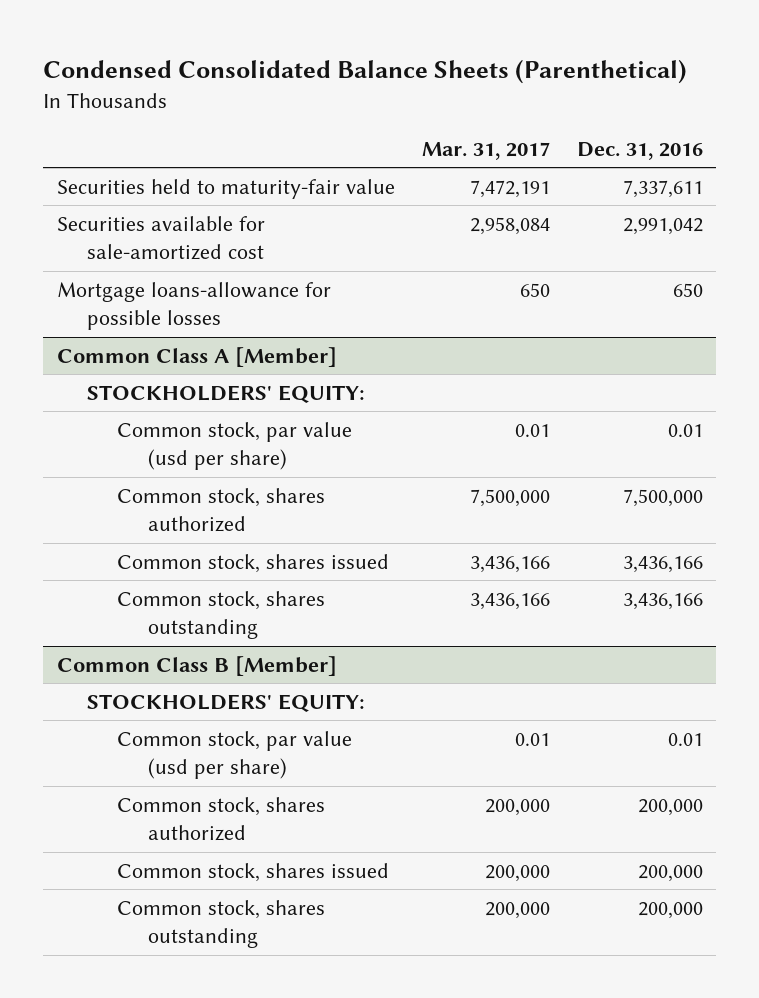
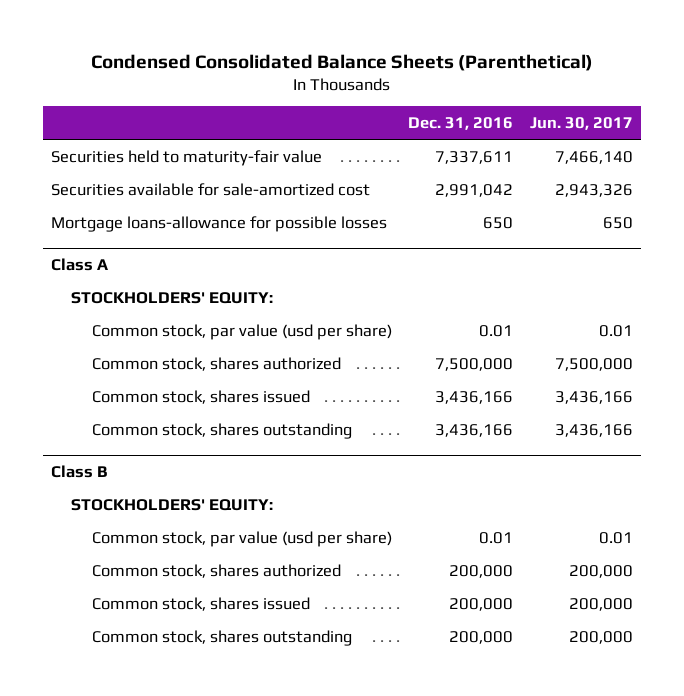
- | Mar. 31, 2017 | Dec. 31, 2016
+ | Dec. 31, 2016 | Jun. 30, 2017
- Common Class A [Member]
+ Class A
- Common Class B [Member]
+ Class B

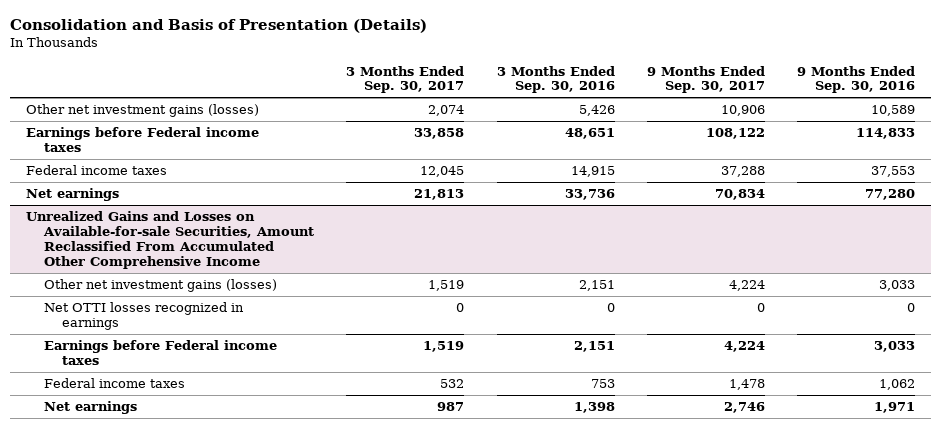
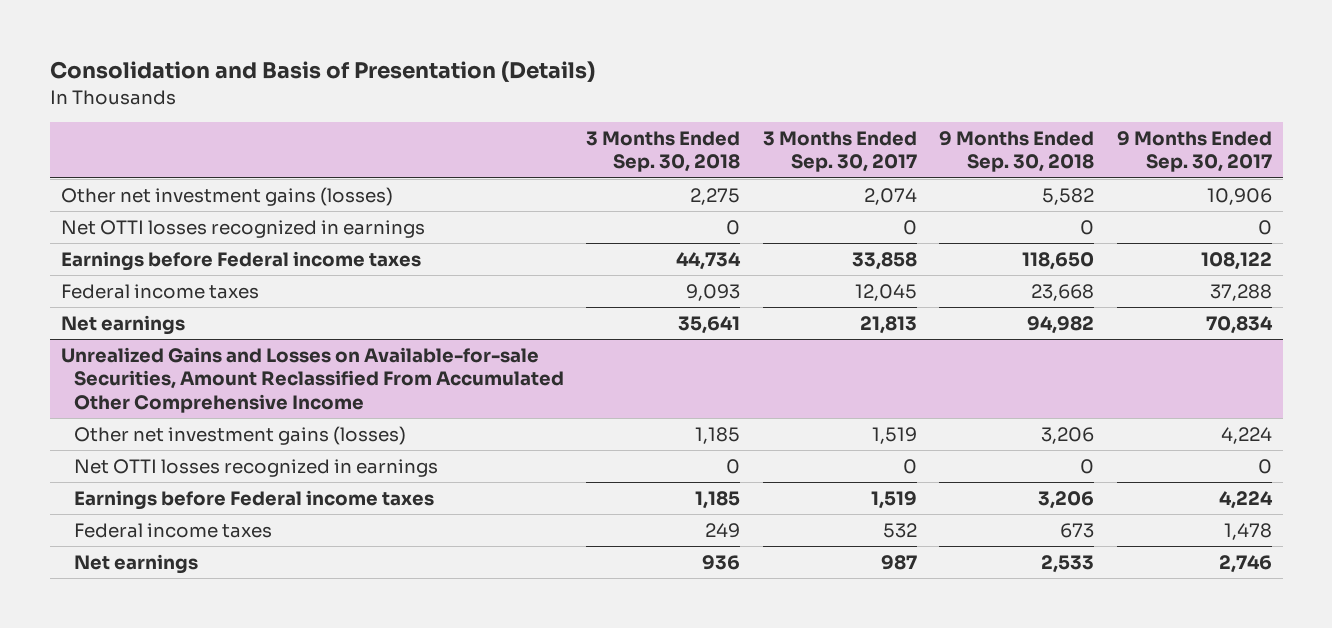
- | 3 Months Ended Sep. 30, 2017 | 3 Months Ended Sep. 30, 2016 | 9 Months Ended Sep. 30, 2017 | 9 Months Ended Sep. 30, 2016
+ | 3 Months Ended Sep. 30, 2018 | 3 Months Ended Sep. 30, 2017 | 9 Months Ended Sep. 30, 2018 | 9 Months Ended Sep. 30, 2017
+ Net OTTI losses recognized in earnings | 0 | 0 | 0 | 0

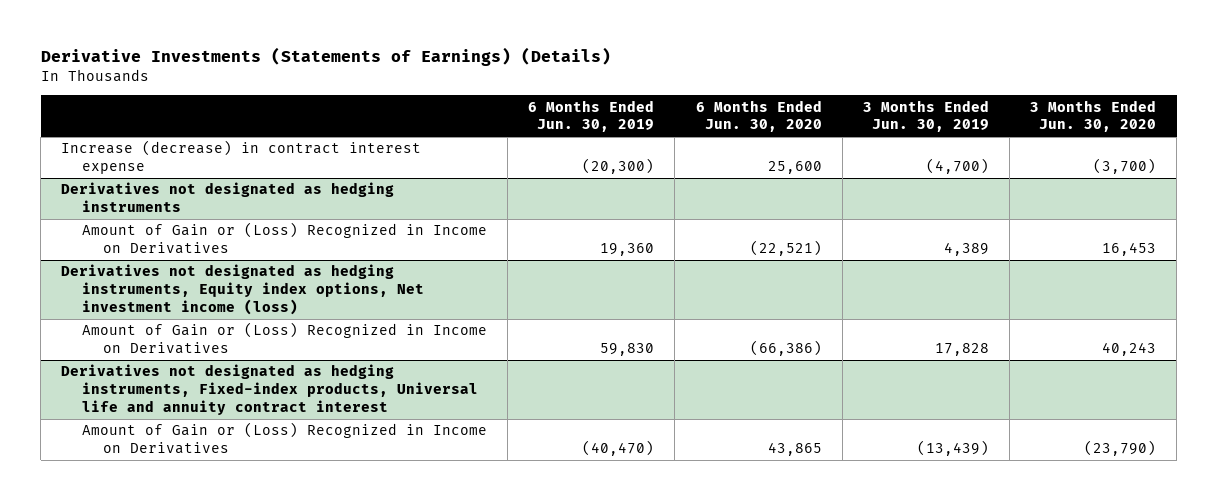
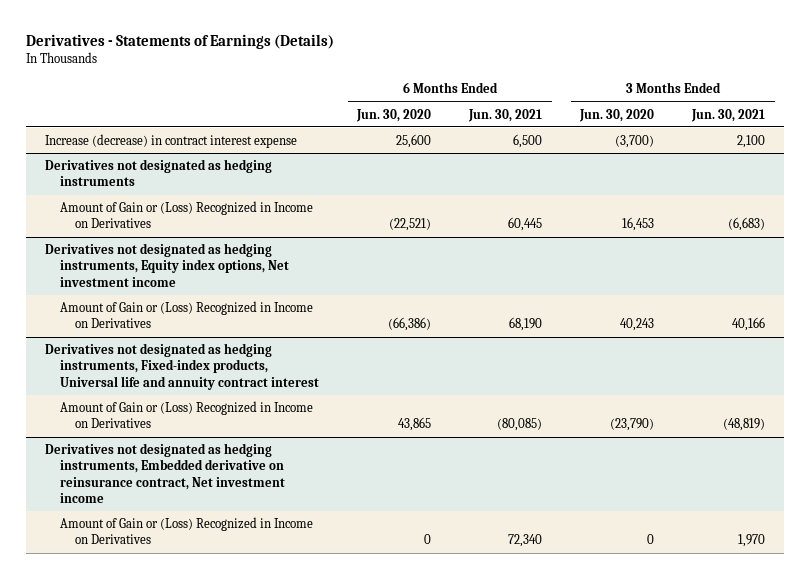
- Derivative Investments (Statements of Earnings) (Details)
+ Derivatives - Statements of Earnings (Details)
- | 6 Months Ended Jun. 30, 2019 | 6 Months Ended Jun. 30, 2020 | 3 Months Ended Jun. 30, 2019 | 3 Months Ended Jun. 30, 2020
+ | 6 Months Ended Jun. 30, 2020 | 6 Months Ended Jun. 30, 2021 | 3 Months Ended Jun. 30, 2020 | 3 Months Ended Jun. 30, 2021
- Derivatives not designated as hedging instruments, Equity index options, Net investment income (loss)
+ Derivatives not designated as hedging instruments, Equity index options, Net investment income
+ Derivatives not designated as hedging instruments, Embedded derivative on reinsurance contract, Net investment income
+ Amount of Gain or (Loss) Recognized in Income on Derivatives | 0 | 72,340 | 0 | 1,970

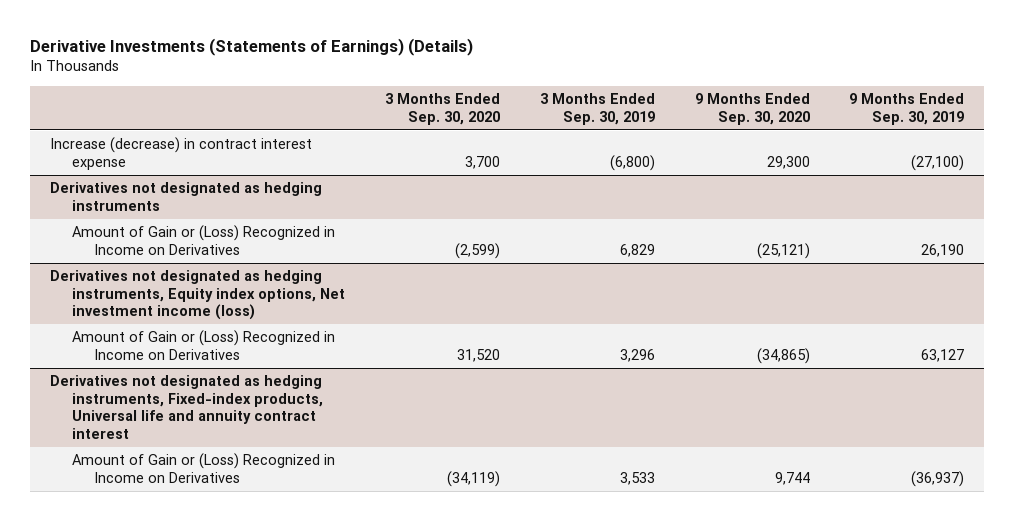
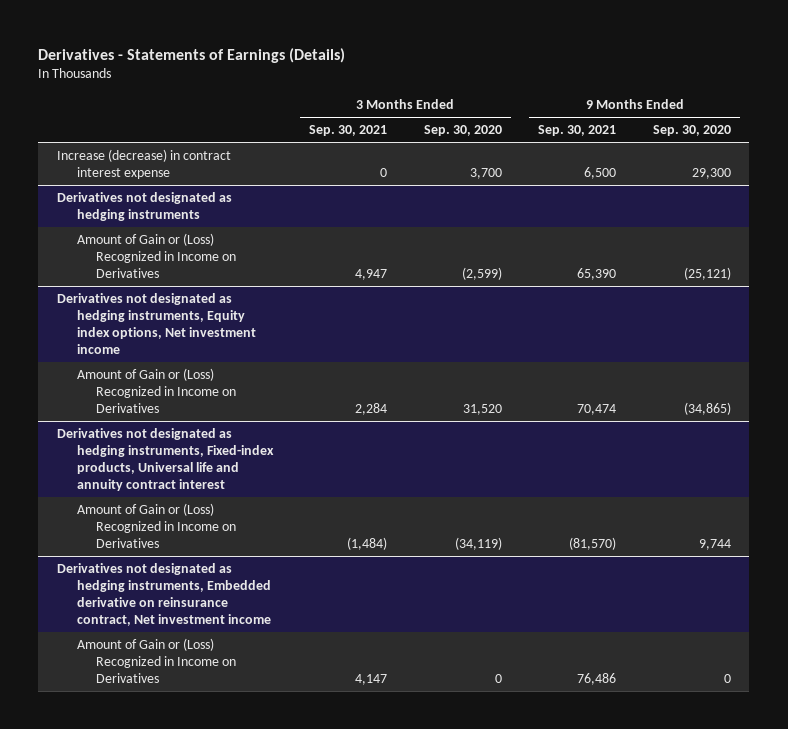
- Derivative Investments (Statements of Earnings) (Details)
+ Derivatives - Statements of Earnings (Details)
- | 3 Months Ended Sep. 30, 2020 | 3 Months Ended Sep. 30, 2019 | 9 Months Ended Sep. 30, 2020 | 9 Months Ended Sep. 30, 2019
+ | 3 Months Ended Sep. 30, 2021 | 3 Months Ended Sep. 30, 2020 | 9 Months Ended Sep. 30, 2021 | 9 Months Ended Sep. 30, 2020
- Derivatives not designated as hedging instruments, Equity index options, Net investment income (loss)
+ Derivatives not designated as hedging instruments, Equity index options, Net investment income
+ Derivatives not designated as hedging instruments, Embedded derivative on reinsurance contract, Net investment income
+ Amount of Gain or (Loss) Recognized in Income on Derivatives | 4,147 | 0 | 76,486 | 0

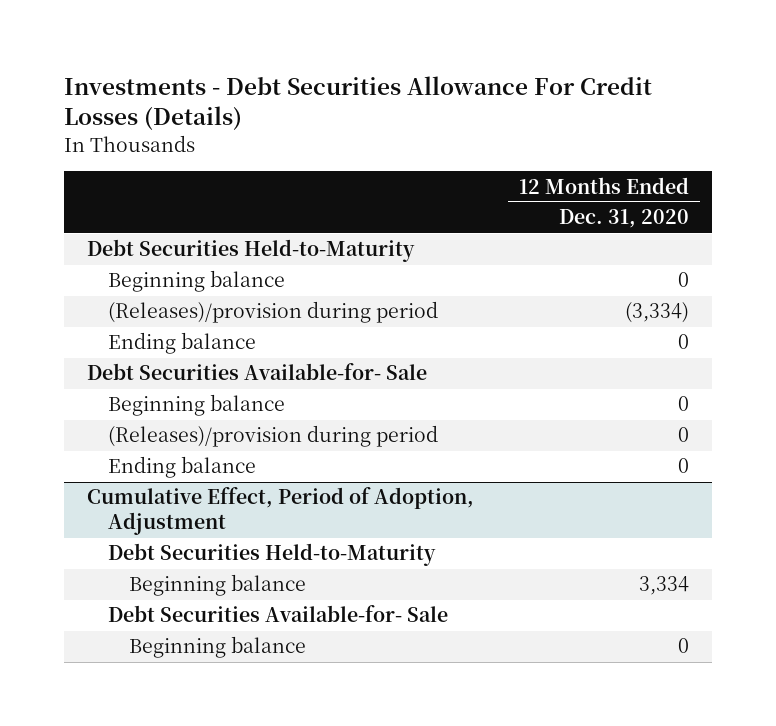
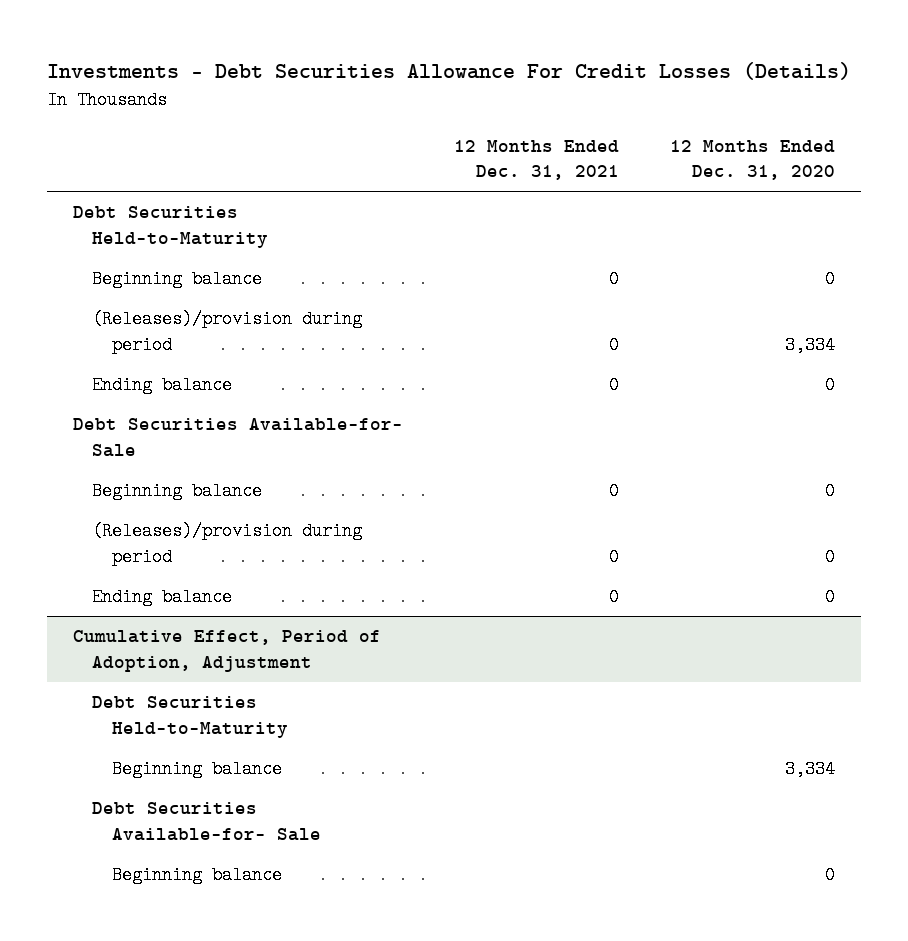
- | 12 Months Ended Dec. 31, 2020
+ | 12 Months Ended Dec. 31, 2021 | 12 Months Ended Dec. 31, 2020
- (Releases)/provision during period | (3,334)
+ (Releases)/provision during period | 0 | 3,334

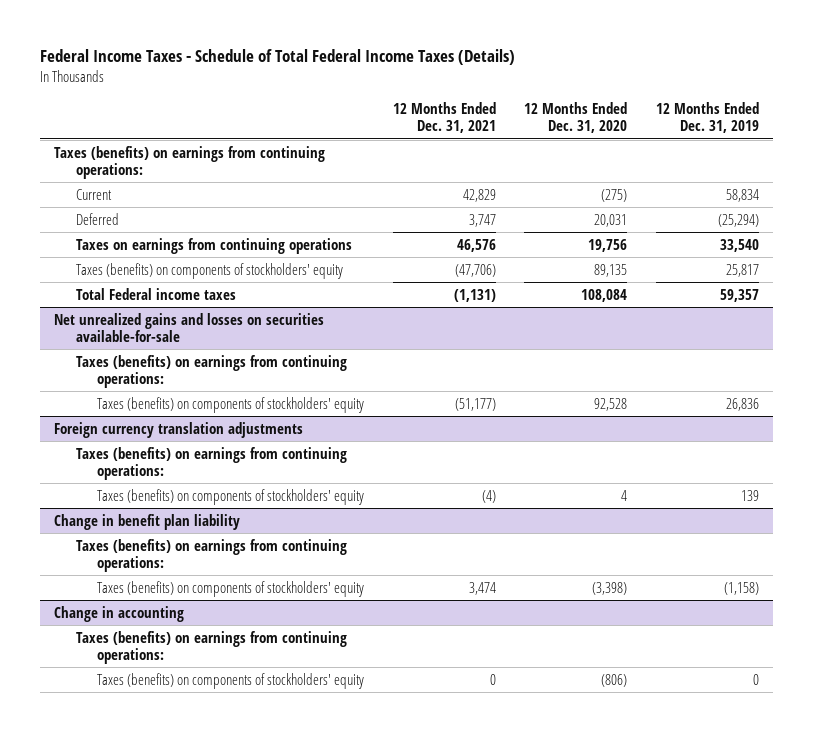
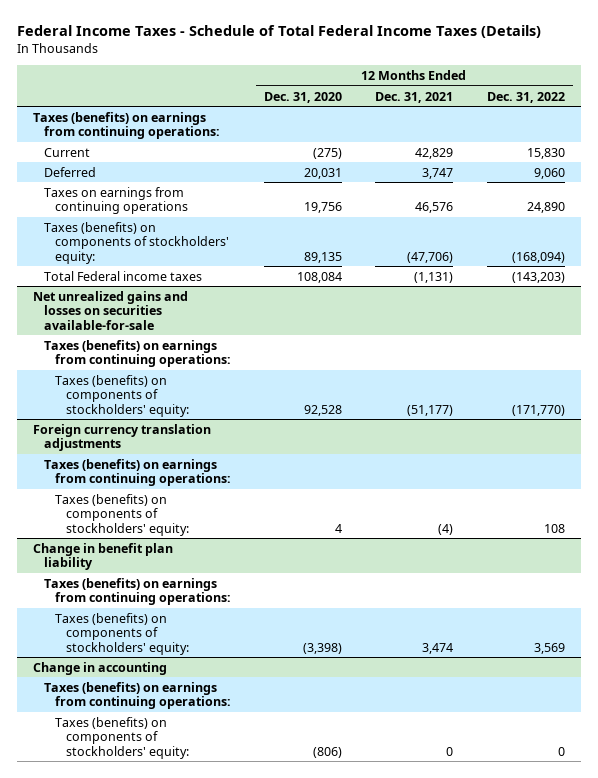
- | 12 Months Ended Dec. 31, 2021 | 12 Months Ended Dec. 31, 2020 | 12 Months Ended Dec. 31, 2019
+ | 12 Months Ended Dec. 31, 2020 | 12 Months Ended Dec. 31, 2021 | 12 Months Ended Dec. 31, 2022
- Taxes (benefits) on components of stockholders' equity | (47,706) | 89,135 | 25,817
+ Taxes (benefits) on components of stockholders' equity: | 89,135 | (47,706) | (168,094)
@ Net unrealized gains and losses on securities available-for-sale
- Taxes (benefits) on components of stockholders' equity | (51,177) | 92,528 | 26,836
+ Taxes (benefits) on components of stockholders' equity: | 92,528 | (51,177) | (171,770)
@ Foreign currency translation adjustments
- Taxes (benefits) on components of stockholders' equity | (4) | 4 | 139
+ Taxes (benefits) on components of stockholders' equity: | 4 | (4) | 108
@ Change in benefit plan liability
- Taxes (benefits) on components of stockholders' equity | 3,474 | (3,398) | (1,158)
+ Taxes (benefits) on components of stockholders' equity: | (3,398) | 3,474 | 3,569
@ Change in accounting
- Taxes (benefits) on components of stockholders' equity | 0 | (806) | 0
+ Taxes (benefits) on components of stockholders' equity: | (806) | 0 | 0

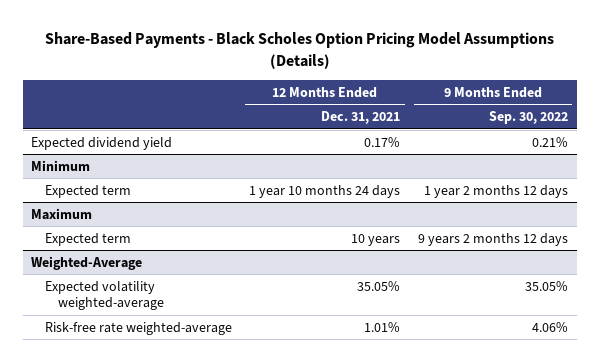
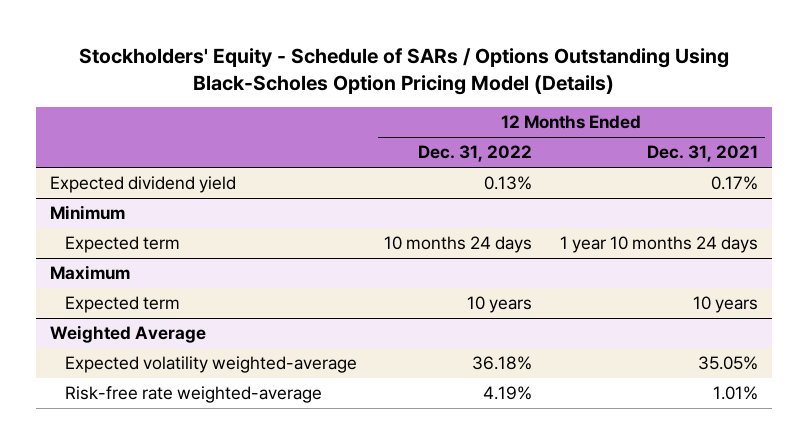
- Share-Based Payments - Black Scholes Option Pricing Model Assumptions (Details)
+ Stockholders' Equity - Schedule of SARs / Options Outstanding Using Black-Scholes Option Pricing Model (Details)
- | 12 Months Ended Dec. 31, 2021 | 9 Months Ended Sep. 30, 2022
+ | 12 Months Ended Dec. 31, 2022 | 12 Months Ended Dec. 31, 2021
- Weighted-Average
+ Weighted Average

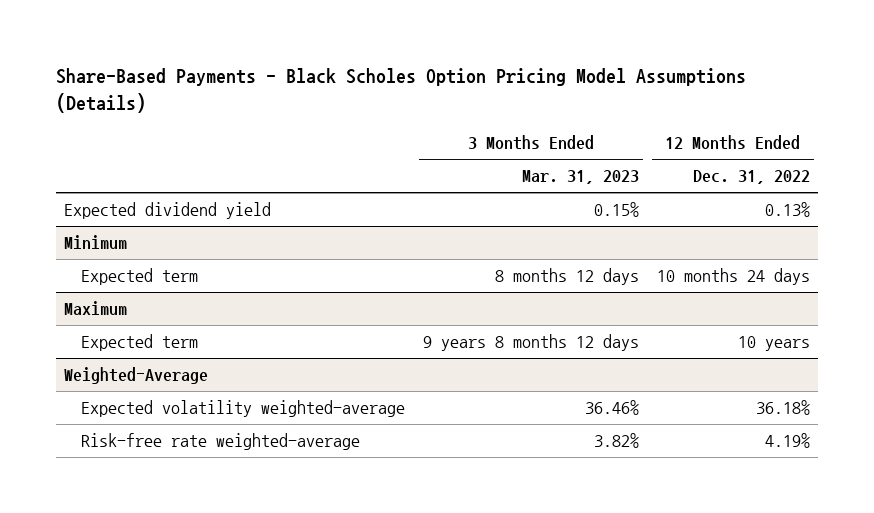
- Stockholders' Equity - Schedule of SARs / Options Outstanding Using Black-Scholes Option Pricing Model (Details)
+ Share-Based Payments - Black Scholes Option Pricing Model Assumptions (Details)
- | 12 Months Ended Dec. 31, 2022 | 12 Months Ended Dec. 31, 2021
+ | 3 Months Ended Mar. 31, 2023 | 12 Months Ended Dec. 31, 2022
- Weighted Average
+ Weighted-Average

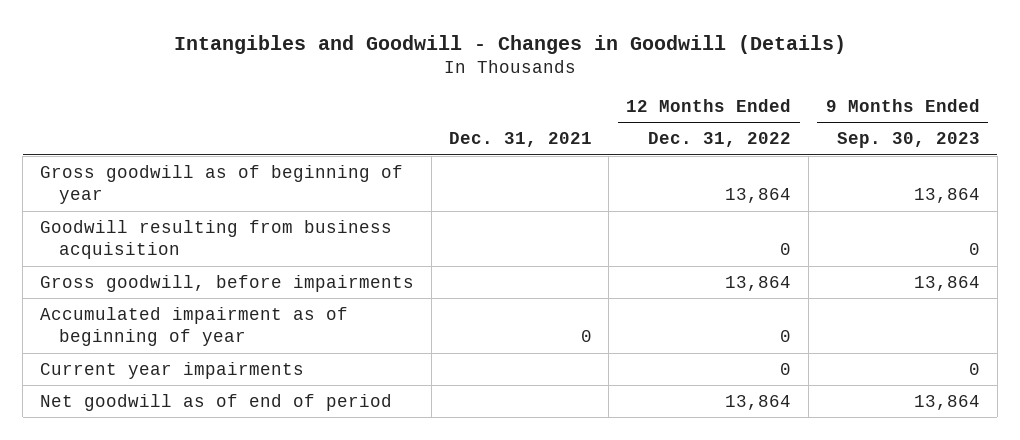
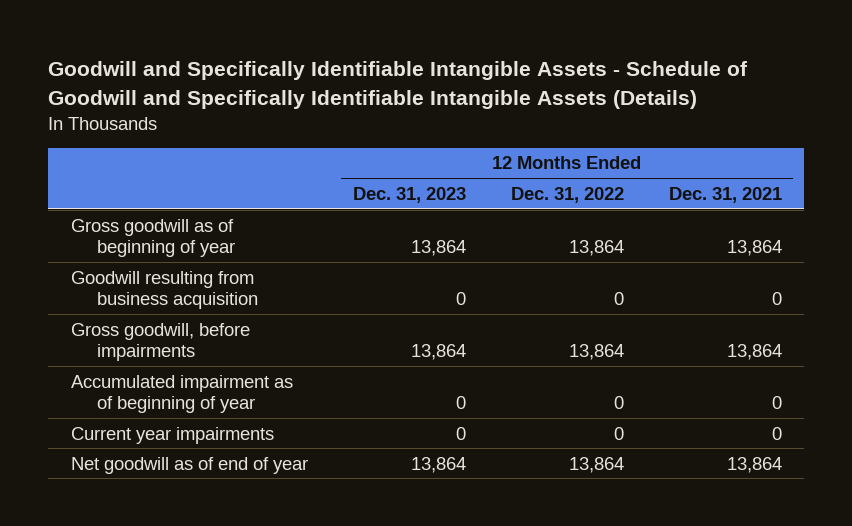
- Intangibles and Goodwill - Changes in Goodwill (Details)
+ Goodwill and Specifically Identifiable Intangible Assets - Schedule of Goodwill and Specifically Identifiable Intangible Assets (Details)
- | Dec. 31, 2021 | 12 Months Ended Dec. 31, 2022 | 9 Months Ended Sep. 30, 2023
+ | 12 Months Ended Dec. 31, 2023 | 12 Months Ended Dec. 31, 2022 | 12 Months Ended Dec. 31, 2021
- Net goodwill as of end of period | | 13,864 | 13,864
+ Net goodwill as of end of year | 13,864 | 13,864 | 13,864

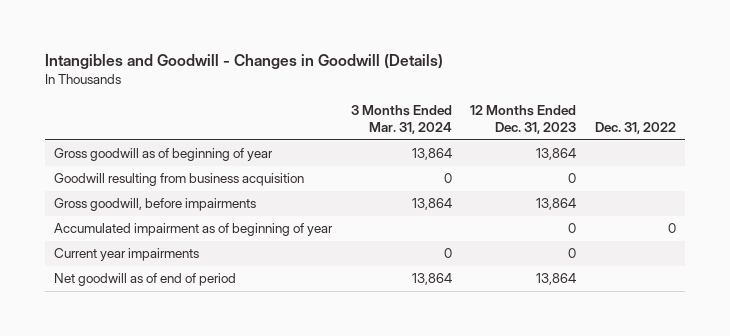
- Goodwill and Specifically Identifiable Intangible Assets - Schedule of Goodwill and Specifically Identifiable Intangible Assets (Details)
+ Intangibles and Goodwill - Changes in Goodwill (Details)
- | 12 Months Ended Dec. 31, 2023 | 12 Months Ended Dec. 31, 2022 | 12 Months Ended Dec. 31, 2021
+ | 3 Months Ended Mar. 31, 2024 | 12 Months Ended Dec. 31, 2023 | Dec. 31, 2022
- Net goodwill as of end of year | 13,864 | 13,864 | 13,864
+ Net goodwill as of end of period | 13,864 | 13,864 |

